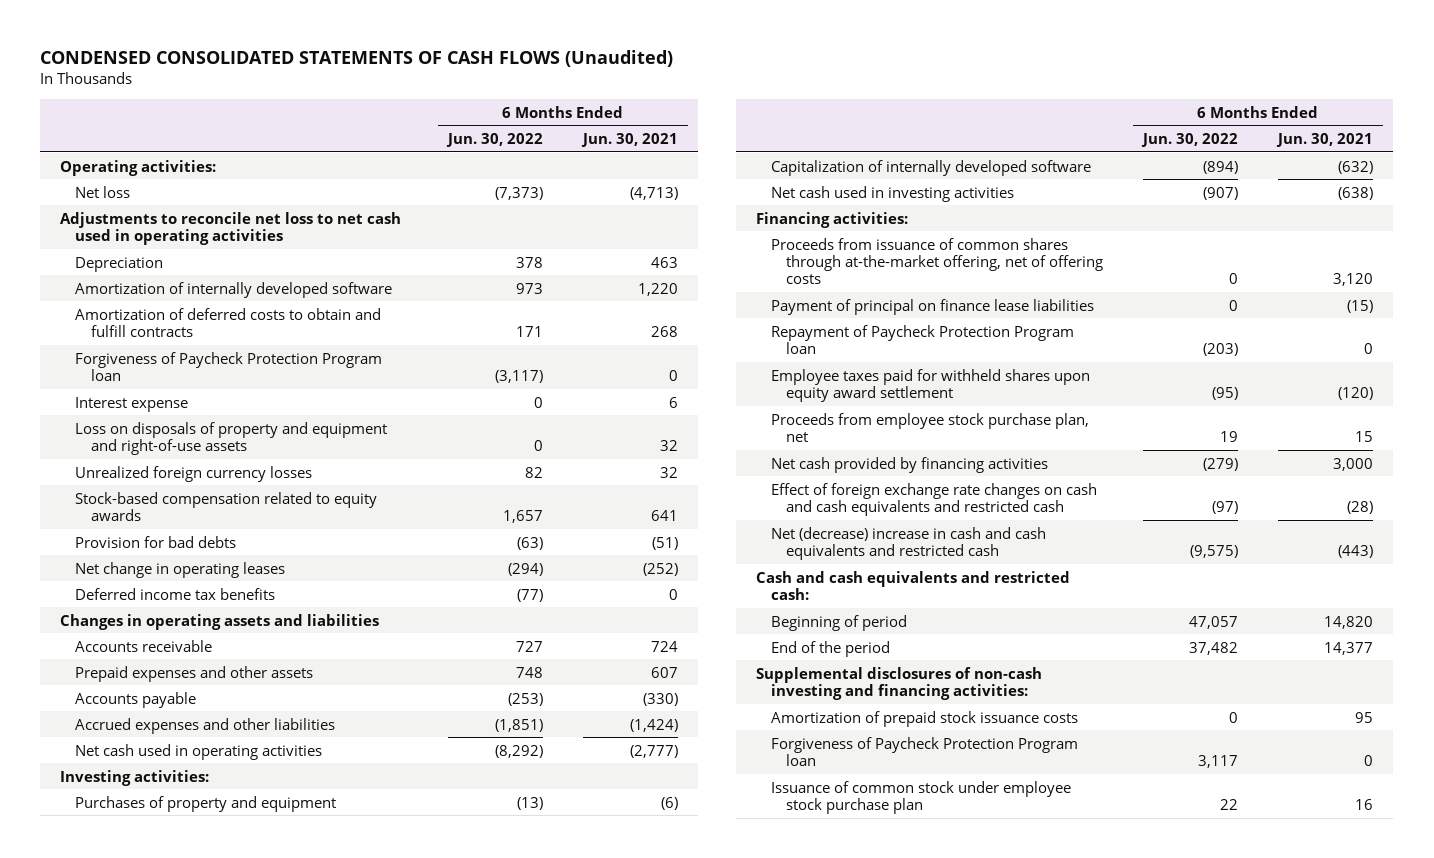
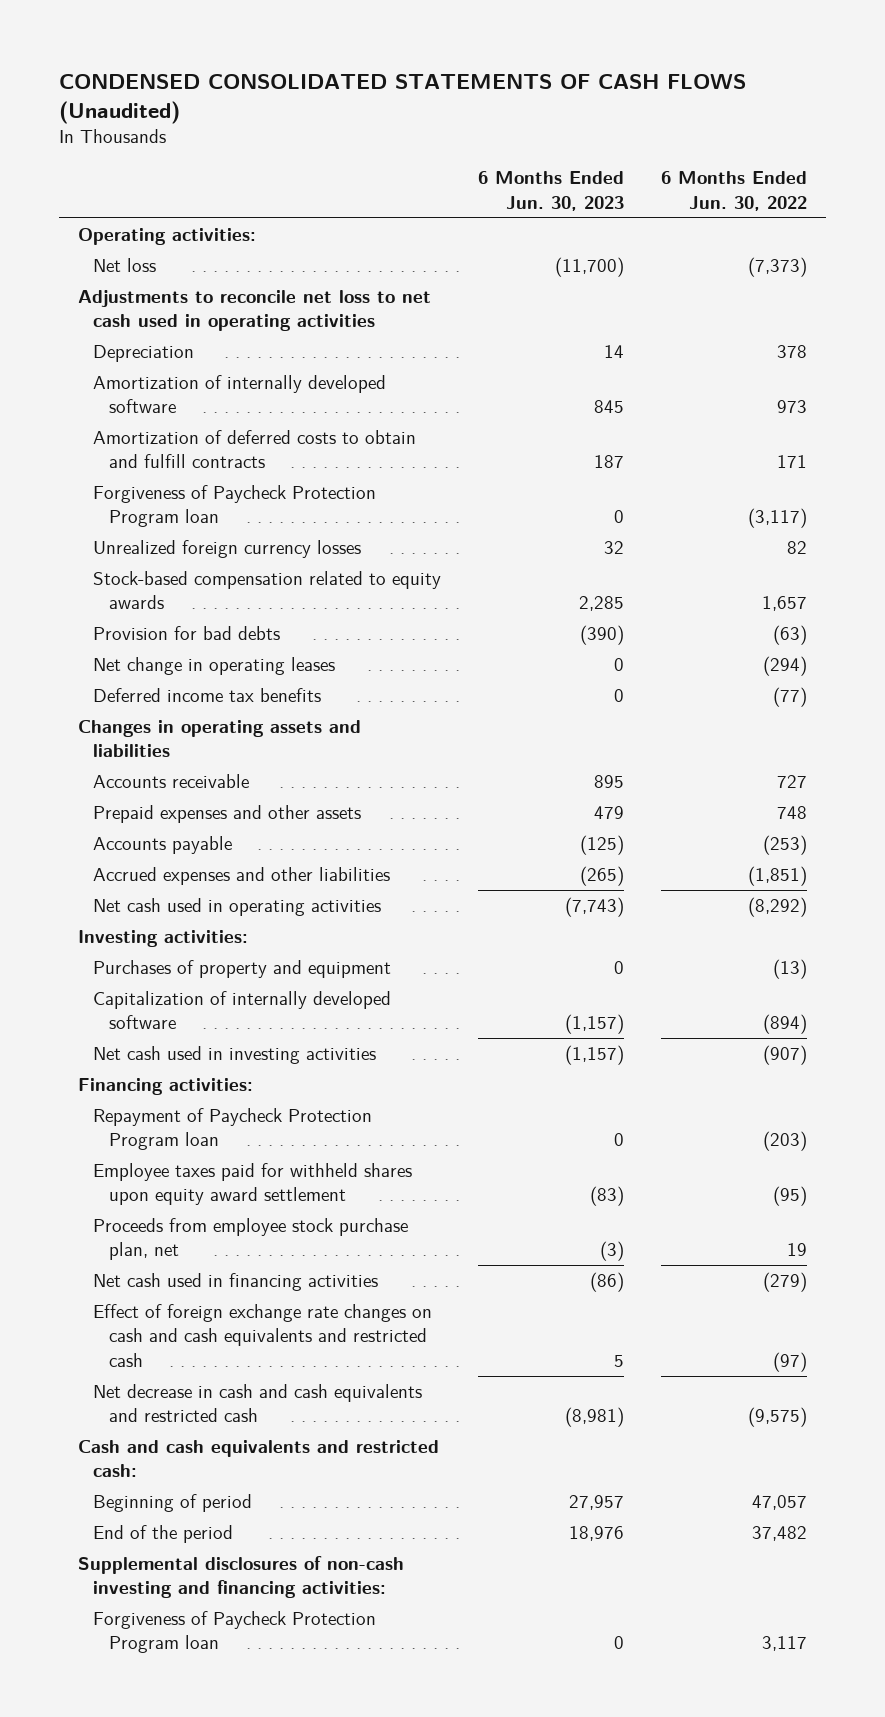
- | 6 Months Ended Jun. 30, 2022 | 6 Months Ended Jun. 30, 2021
+ | 6 Months Ended Jun. 30, 2023 | 6 Months Ended Jun. 30, 2022
- Interest expense | 0 | 6
- Loss on disposals of property and equipment and right-of-use assets | 0 | 32
- Proceeds from issuance of common shares through at-the-market offering, net of offering costs | 0 | 3,120
- Payment of principal on finance lease liabilities | 0 | (15)
- Net cash provided by financing activities | (279) | 3,000
+ Net cash used in financing activities | (86) | (279)
- Net (decrease) increase in cash and cash equivalents and restricted cash | (9,575) | (443)
+ Net decrease in cash and cash equivalents and restricted cash | (8,981) | (9,575)
- Amortization of prepaid stock issuance costs | 0 | 95
- Issuance of common stock under employee stock purchase plan | 22 | 16

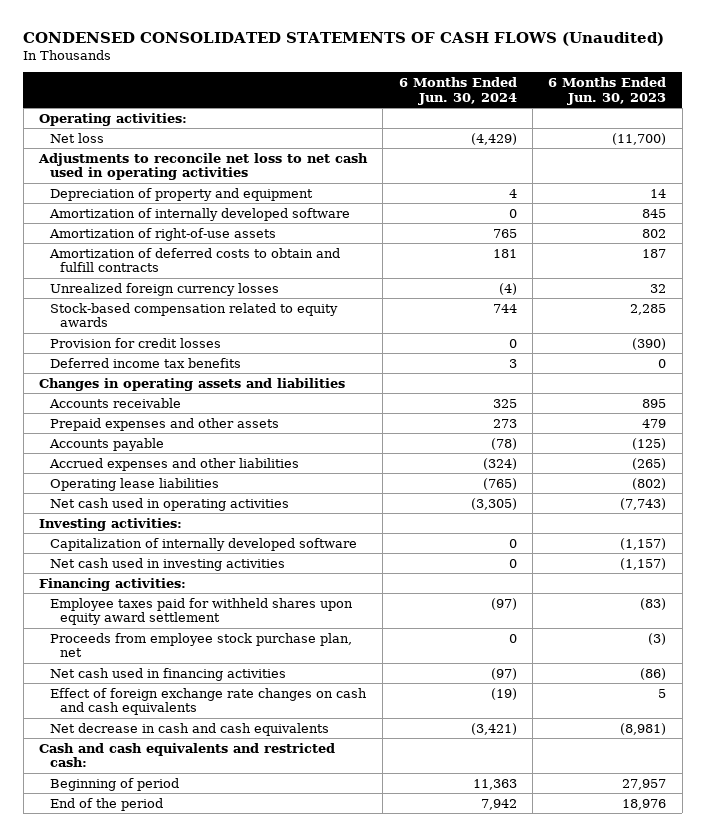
- | 6 Months Ended Jun. 30, 2023 | 6 Months Ended Jun. 30, 2022
+ | 6 Months Ended Jun. 30, 2024 | 6 Months Ended Jun. 30, 2023
- Depreciation | 14 | 378
+ Depreciation of property and equipment | 4 | 14
+ Amortization of right-of-use assets | 765 | 802
- Forgiveness of Paycheck Protection Program loan | 0 | (3,117)
- Provision for bad debts | (390) | (63)
- Net change in operating leases | 0 | (294)
+ Provision for credit losses | 0 | (390)
+ Operating lease liabilities | (765) | (802)
- Purchases of property and equipment | 0 | (13)
- Repayment of Paycheck Protection Program loan | 0 | (203)
- Effect of foreign exchange rate changes on cash and cash equivalents and restricted cash | 5 | (97)
- Net decrease in cash and cash equivalents and restricted cash | (8,981) | (9,575)
+ Effect of foreign exchange rate changes on cash and cash equivalents | (19) | 5
+ Net decrease in cash and cash equivalents | (3,421) | (8,981)
- Supplemental disclosures of non-cash investing and financing activities:
- Forgiveness of Paycheck Protection Program loan | 0 | 3,117

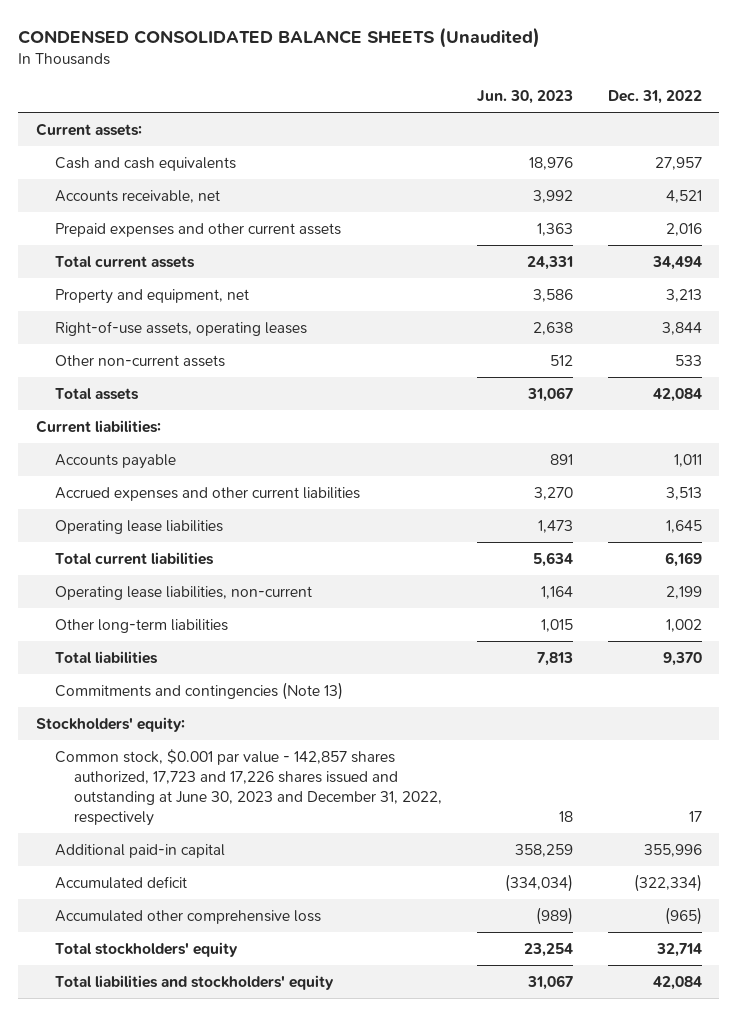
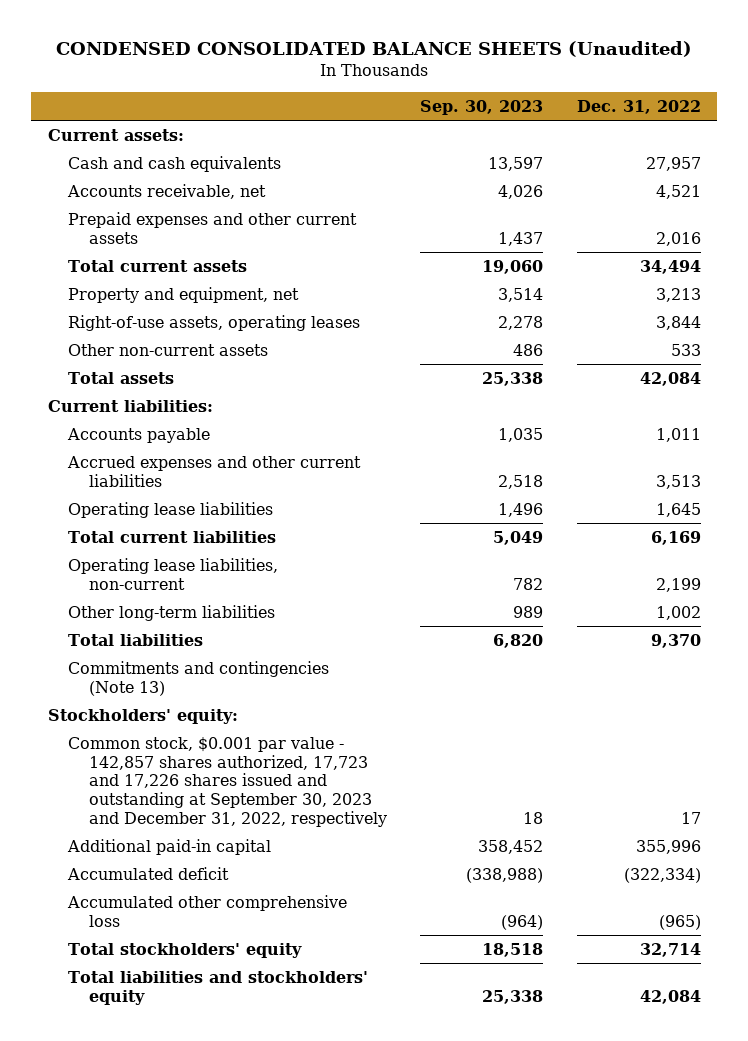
- | Jun. 30, 2023 | Dec. 31, 2022
+ | Sep. 30, 2023 | Dec. 31, 2022
- Common stock, $0.001 par value - 142,857 shares authorized, 17,723 and 17,226 shares issued and outstanding at June 30, 2023 and December 31, 2022, respectively | 18 | 17
+ Common stock, $0.001 par value - 142,857 shares authorized, 17,723 and 17,226 shares issued and outstanding at September 30, 2023 and December 31, 2022, respectively | 18 | 17

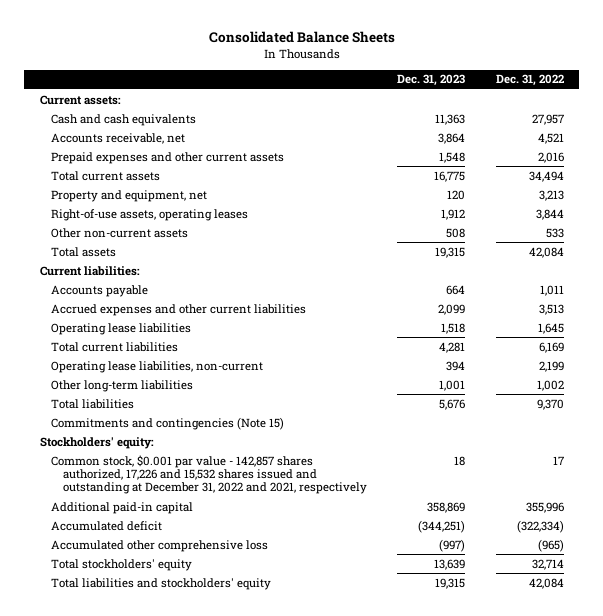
- CONDENSED CONSOLIDATED BALANCE SHEETS (Unaudited)
+ Consolidated Balance Sheets
- | Sep. 30, 2023 | Dec. 31, 2022
+ | Dec. 31, 2023 | Dec. 31, 2022
- Commitments and contingencies (Note 13)
+ Commitments and contingencies (Note 15)
- Common stock, $0.001 par value - 142,857 shares authorized, 17,723 and 17,226 shares issued and outstanding at September 30, 2023 and December 31, 2022, respectively | 18 | 17
+ Common stock, $0.001 par value - 142,857 shares authorized, 17,226 and 15,532 shares issued and outstanding at December 31, 2022 and 2021, respectively | 18 | 17

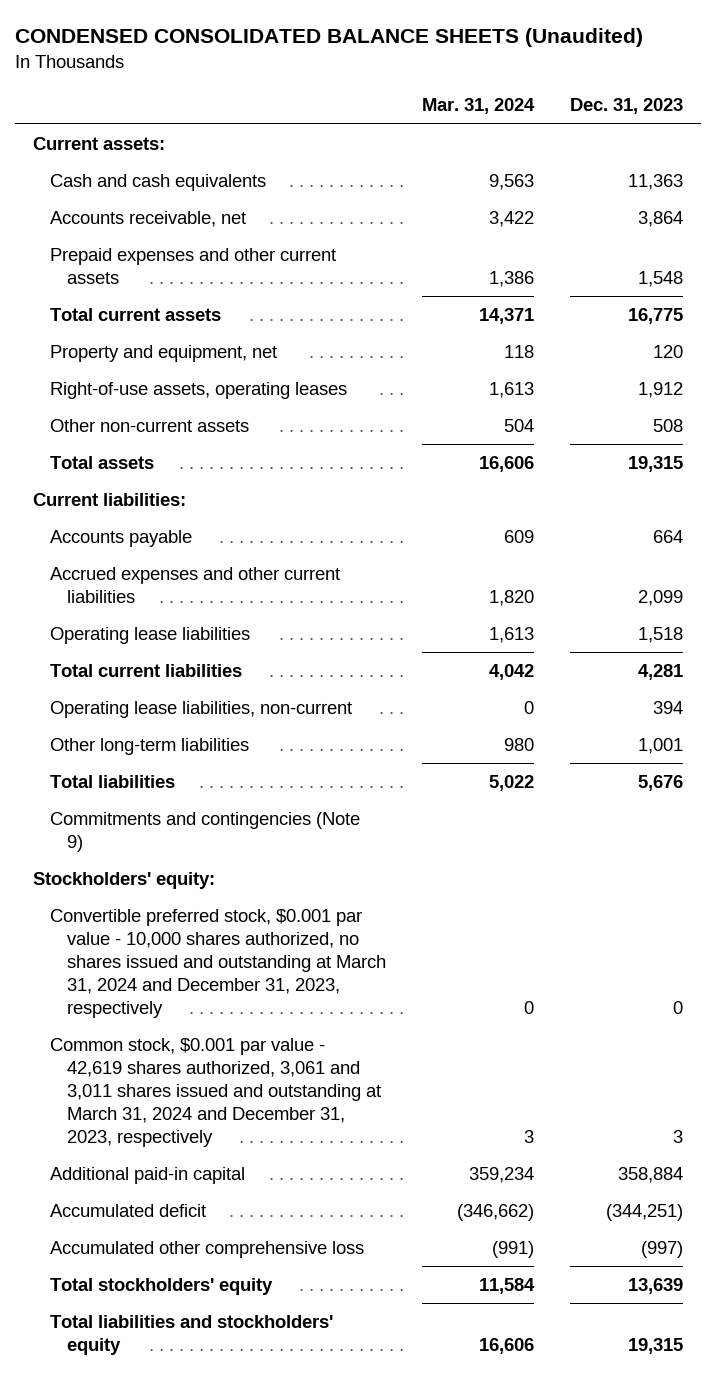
- Consolidated Balance Sheets
+ CONDENSED CONSOLIDATED BALANCE SHEETS (Unaudited)
- | Dec. 31, 2023 | Dec. 31, 2022
+ | Mar. 31, 2024 | Dec. 31, 2023
- Commitments and contingencies (Note 15)
+ Commitments and contingencies (Note 9)
- Common stock, $0.001 par value - 142,857 shares authorized, 17,226 and 15,532 shares issued and outstanding at December 31, 2022 and 2021, respectively | 18 | 17
- Additional paid-in capital | 358,869 | 355,996
+ Convertible preferred stock, $0.001 par value - 10,000 shares authorized, no shares issued and outstanding at March 31, 2024 and December 31, 2023, respectively | 0 | 0
+ Common stock, $0.001 par value - 42,619 shares authorized, 3,061 and 3,011 shares issued and outstanding at March 31, 2024 and December 31, 2023, respectively | 3 | 3
+ Additional paid-in capital | 359,234 | 358,884

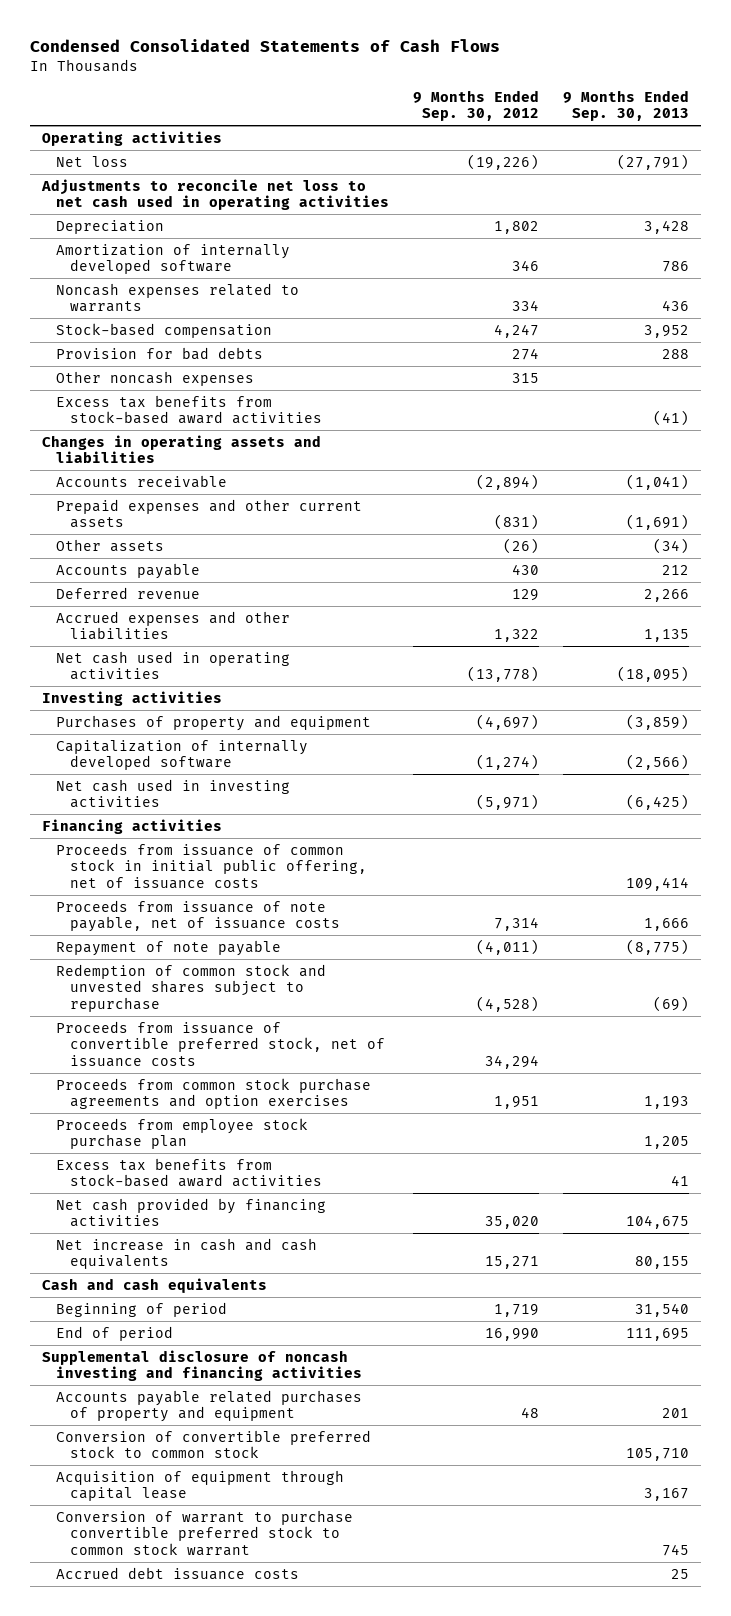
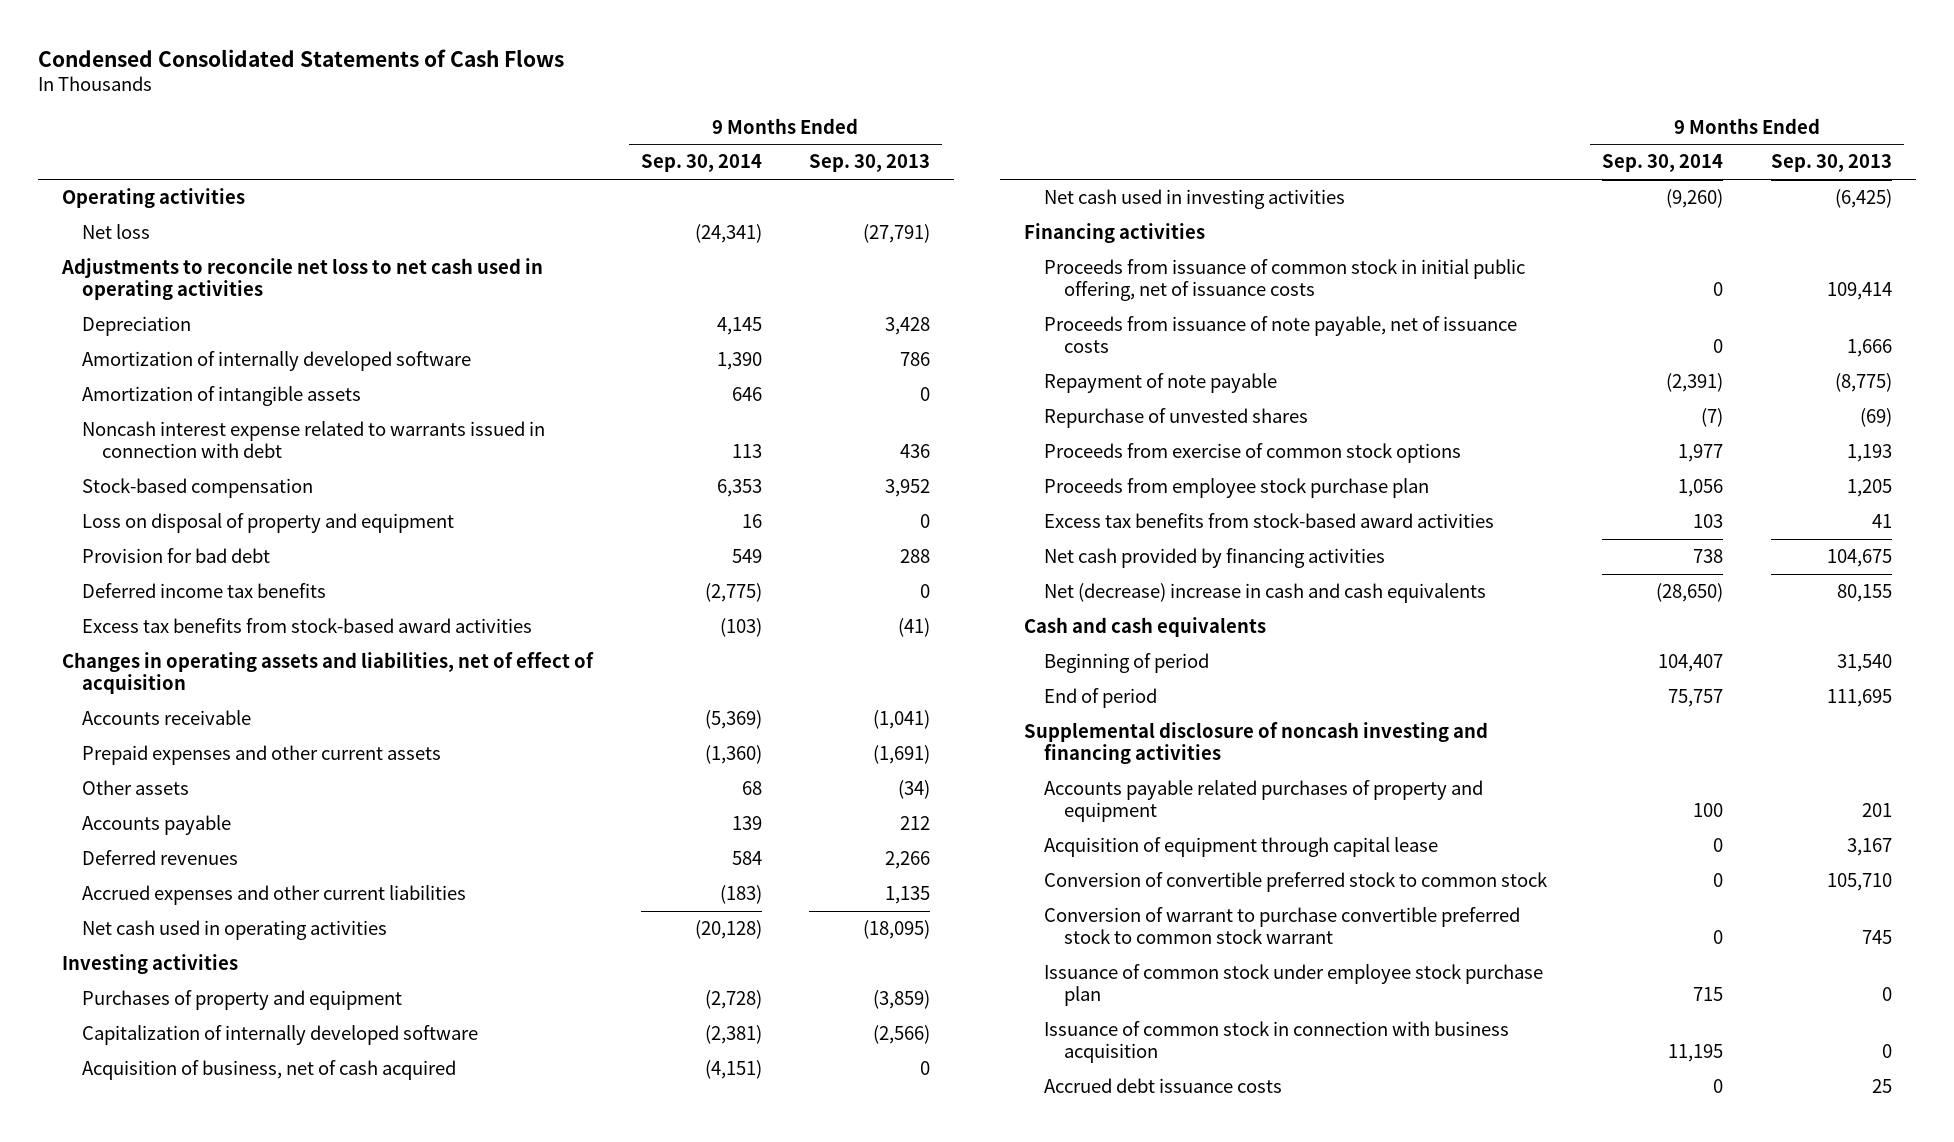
- | 9 Months Ended Sep. 30, 2012 | 9 Months Ended Sep. 30, 2013
+ | 9 Months Ended Sep. 30, 2014 | 9 Months Ended Sep. 30, 2013
- Noncash expenses related to warrants | 334 | 436
+ Amortization of intangible assets | 646 | 0
+ Noncash interest expense related to warrants issued in connection with debt | 113 | 436
- Provision for bad debts | 274 | 288
- Other noncash expenses | 315 |
+ Loss on disposal of property and equipment | 16 | 0
+ Provision for bad debt | 549 | 288
+ Deferred income tax benefits | (2,775) | 0
- Changes in operating assets and liabilities
+ Changes in operating assets and liabilities, net of effect of acquisition
- Deferred revenue | 129 | 2,266
- Accrued expenses and other liabilities | 1,322 | 1,135
+ Deferred revenues | 584 | 2,266
+ Accrued expenses and other current liabilities | (183) | 1,135
+ Acquisition of business, net of cash acquired | (4,151) | 0
- Redemption of common stock and unvested shares subject to repurchase | (4,528) | (69)
- Proceeds from issuance of convertible preferred stock, net of issuance costs | 34,294 |
- Proceeds from common stock purchase agreements and option exercises | 1,951 | 1,193
+ Repurchase of unvested shares | (7) | (69)
+ Proceeds from exercise of common stock options | 1,977 | 1,193
- Net increase in cash and cash equivalents | 15,271 | 80,155
+ Net (decrease) increase in cash and cash equivalents | (28,650) | 80,155
moved down: Conversion of convertible preferred stock to common stock | 0 | 105,710
+ Issuance of common stock under employee stock purchase plan | 715 | 0
+ Issuance of common stock in connection with business acquisition | 11,195 | 0

